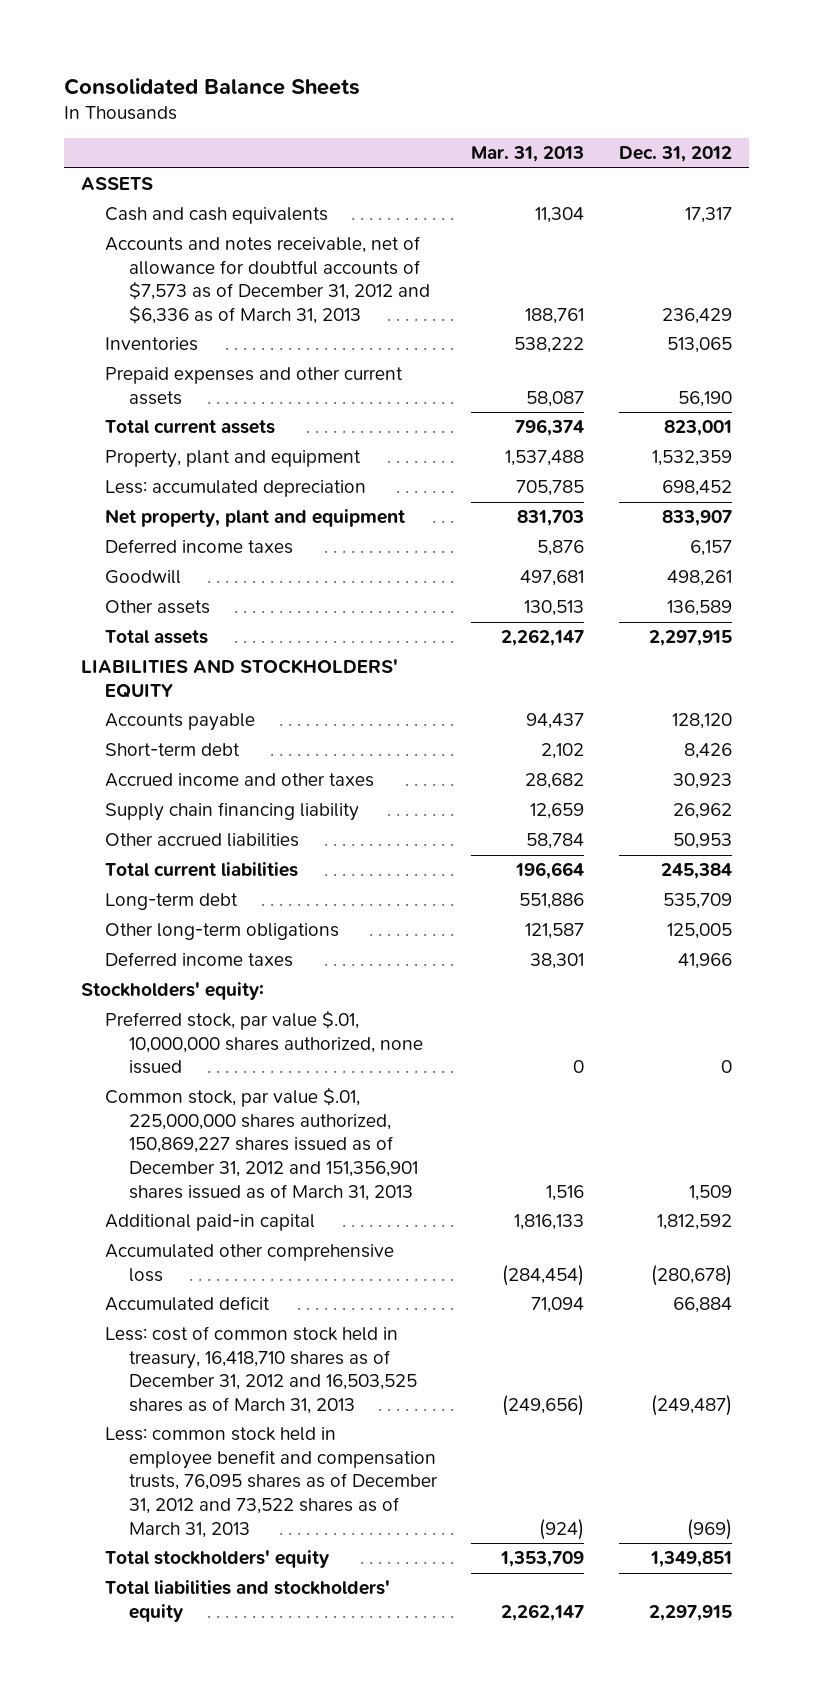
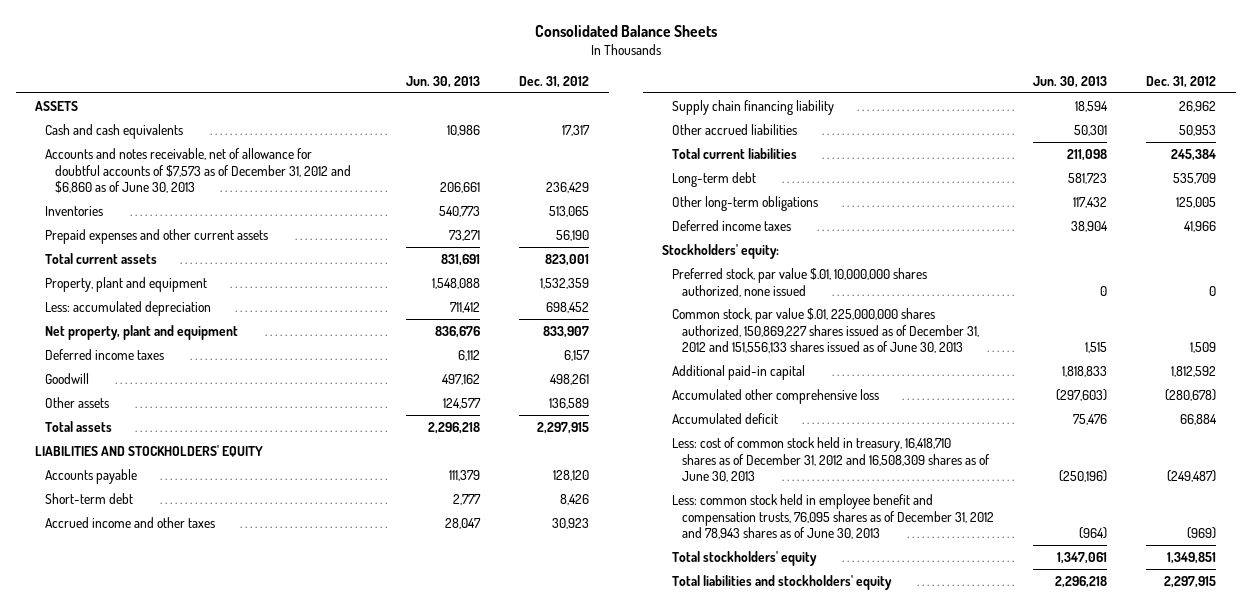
- | Mar. 31, 2013 | Dec. 31, 2012
+ | Jun. 30, 2013 | Dec. 31, 2012
- Accounts and notes receivable, net of allowance for doubtful accounts of $7,573 as of December 31, 2012 and $6,336 as of March 31, 2013 | 188,761 | 236,429
+ Accounts and notes receivable, net of allowance for doubtful accounts of $7,573 as of December 31, 2012 and $6,860 as of June 30, 2013 | 206,661 | 236,429
- Common stock, par value $.01, 225,000,000 shares authorized, 150,869,227 shares issued as of December 31, 2012 and 151,356,901 shares issued as of March 31, 2013 | 1,516 | 1,509
+ Common stock, par value $.01, 225,000,000 shares authorized, 150,869,227 shares issued as of December 31, 2012 and 151,556,133 shares issued as of June 30, 2013 | 1,515 | 1,509
- Less: cost of common stock held in treasury, 16,418,710 shares as of December 31, 2012 and 16,503,525 shares as of March 31, 2013 | (249,656) | (249,487)
- Less: common stock held in employee benefit and compensation trusts, 76,095 shares as of December 31, 2012 and 73,522 shares as of March 31, 2013 | (924) | (969)
+ Less: cost of common stock held in treasury, 16,418,710 shares as of December 31, 2012 and 16,508,309 shares as of June 30, 2013 | (250,196) | (249,487)
+ Less: common stock held in employee benefit and compensation trusts, 76,095 shares as of December 31, 2012 and 78,943 shares as of June 30, 2013 | (964) | (969)

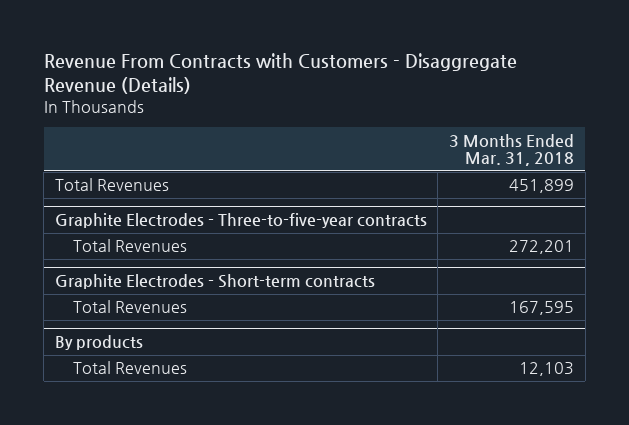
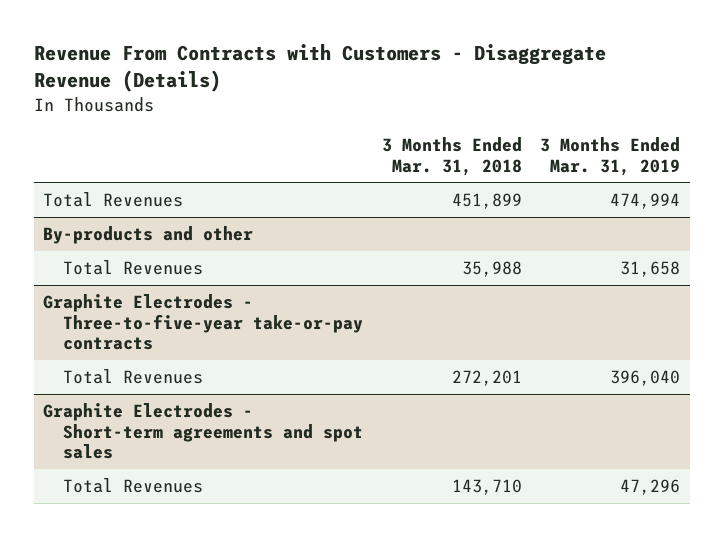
- | 3 Months Ended Mar. 31, 2018
+ | 3 Months Ended Mar. 31, 2018 | 3 Months Ended Mar. 31, 2019
- Graphite Electrodes - Three-to-five-year contracts
+ By-products and other
+ Total Revenues | 35,988 | 31,658
+ Graphite Electrodes - Three-to-five-year take-or-pay contracts
- Graphite Electrodes - Short-term contracts
- Total Revenues | 167,595
- By products
- Total Revenues | 12,103
+ Graphite Electrodes - Short-term agreements and spot sales
+ Total Revenues | 143,710 | 47,296

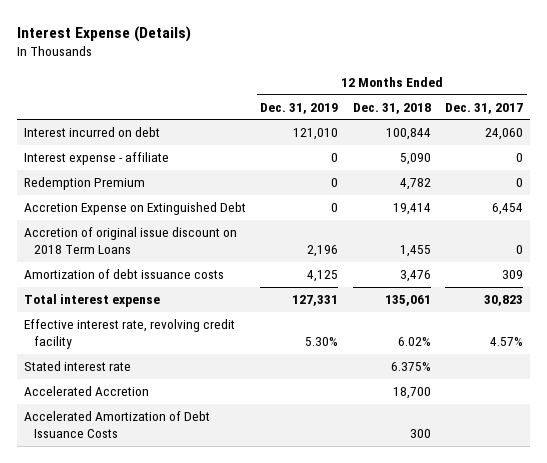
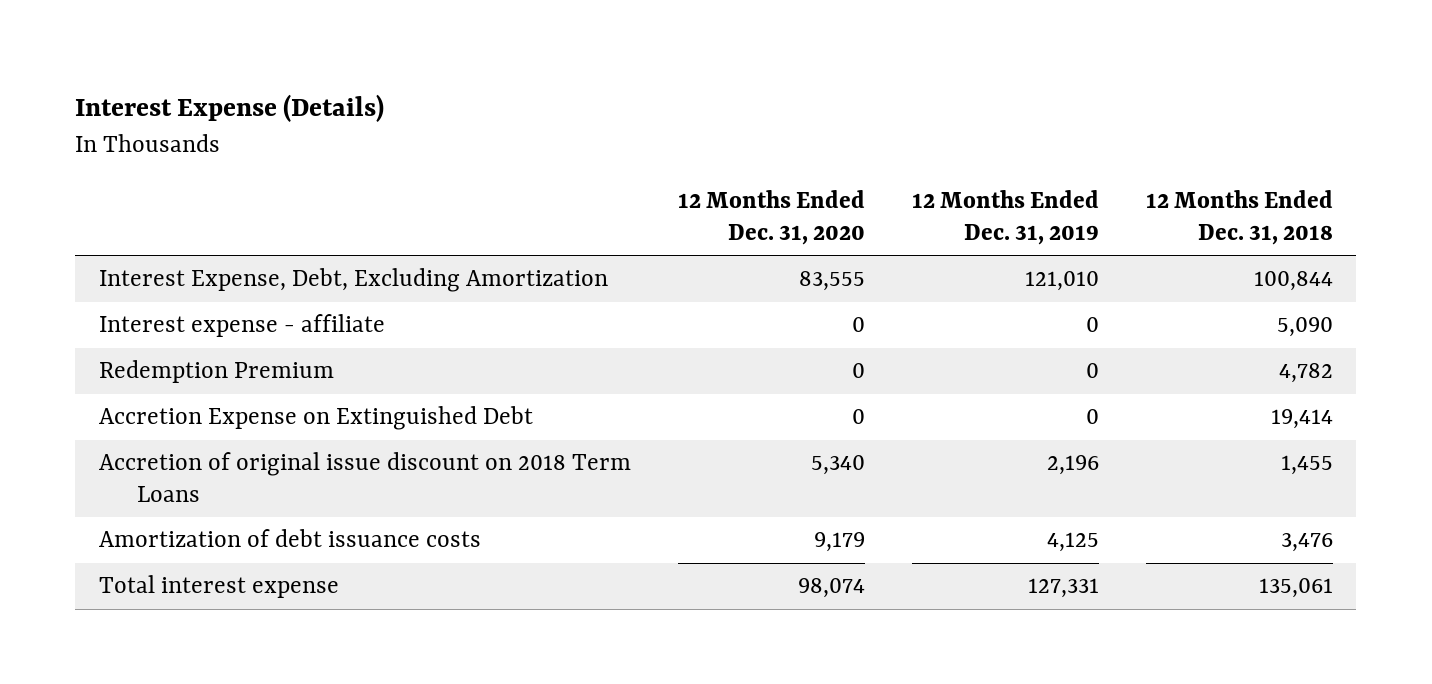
- | 12 Months Ended Dec. 31, 2019 | 12 Months Ended Dec. 31, 2018 | 12 Months Ended Dec. 31, 2017
+ | 12 Months Ended Dec. 31, 2020 | 12 Months Ended Dec. 31, 2019 | 12 Months Ended Dec. 31, 2018
- Interest incurred on debt | 121,010 | 100,844 | 24,060
+ Interest Expense, Debt, Excluding Amortization | 83,555 | 121,010 | 100,844
- Effective interest rate, revolving credit facility | 5.30% | 6.02% | 4.57%
- Stated interest rate | | 6.375% |
- Accelerated Accretion | | 18,700 |
- Accelerated Amortization of Debt Issuance Costs | | 300 |

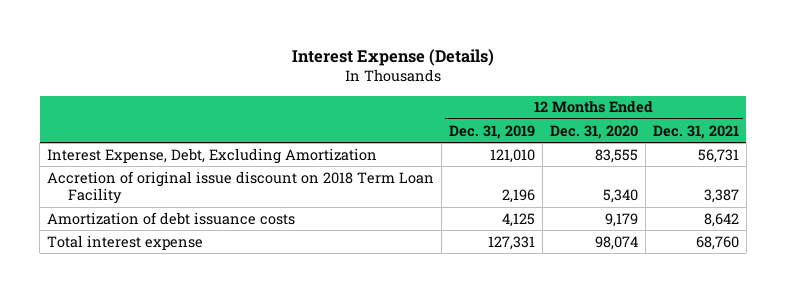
- | 12 Months Ended Dec. 31, 2020 | 12 Months Ended Dec. 31, 2019 | 12 Months Ended Dec. 31, 2018
+ | 12 Months Ended Dec. 31, 2019 | 12 Months Ended Dec. 31, 2020 | 12 Months Ended Dec. 31, 2021
- Interest expense - affiliate | 0 | 0 | 5,090
- Redemption Premium | 0 | 0 | 4,782
- Accretion Expense on Extinguished Debt | 0 | 0 | 19,414
- Accretion of original issue discount on 2018 Term Loans | 5,340 | 2,196 | 1,455
+ Accretion of original issue discount on 2018 Term Loan Facility | 2,196 | 5,340 | 3,387

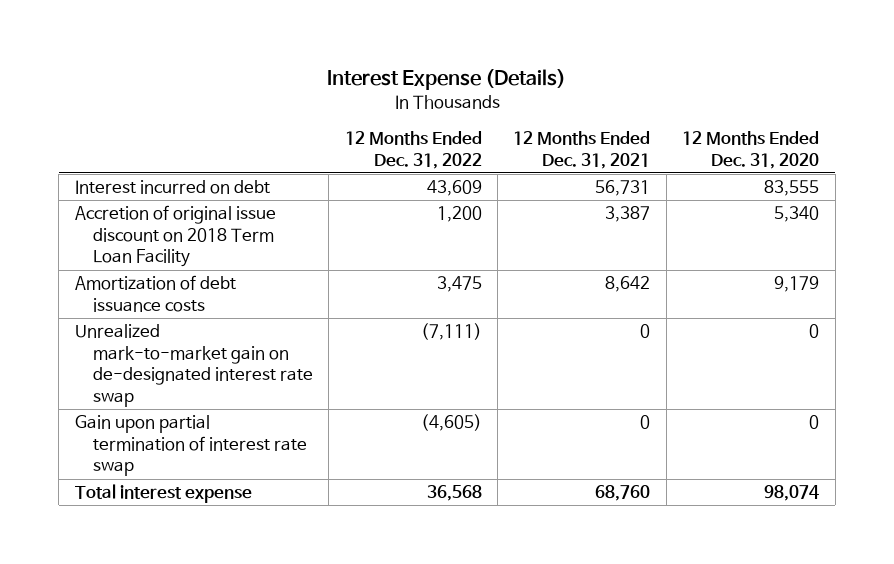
- | 12 Months Ended Dec. 31, 2019 | 12 Months Ended Dec. 31, 2020 | 12 Months Ended Dec. 31, 2021
+ | 12 Months Ended Dec. 31, 2022 | 12 Months Ended Dec. 31, 2021 | 12 Months Ended Dec. 31, 2020
- Interest Expense, Debt, Excluding Amortization | 121,010 | 83,555 | 56,731
+ Interest incurred on debt | 43,609 | 56,731 | 83,555
+ Unrealized mark-to-market gain on de-designated interest rate swap | (7,111) | 0 | 0
+ Gain upon partial termination of interest rate swap | (4,605) | 0 | 0

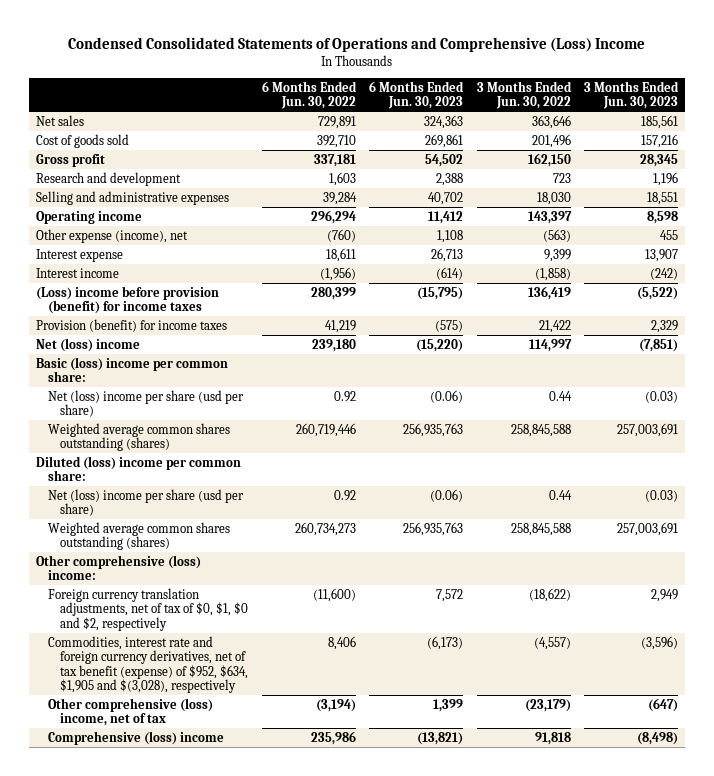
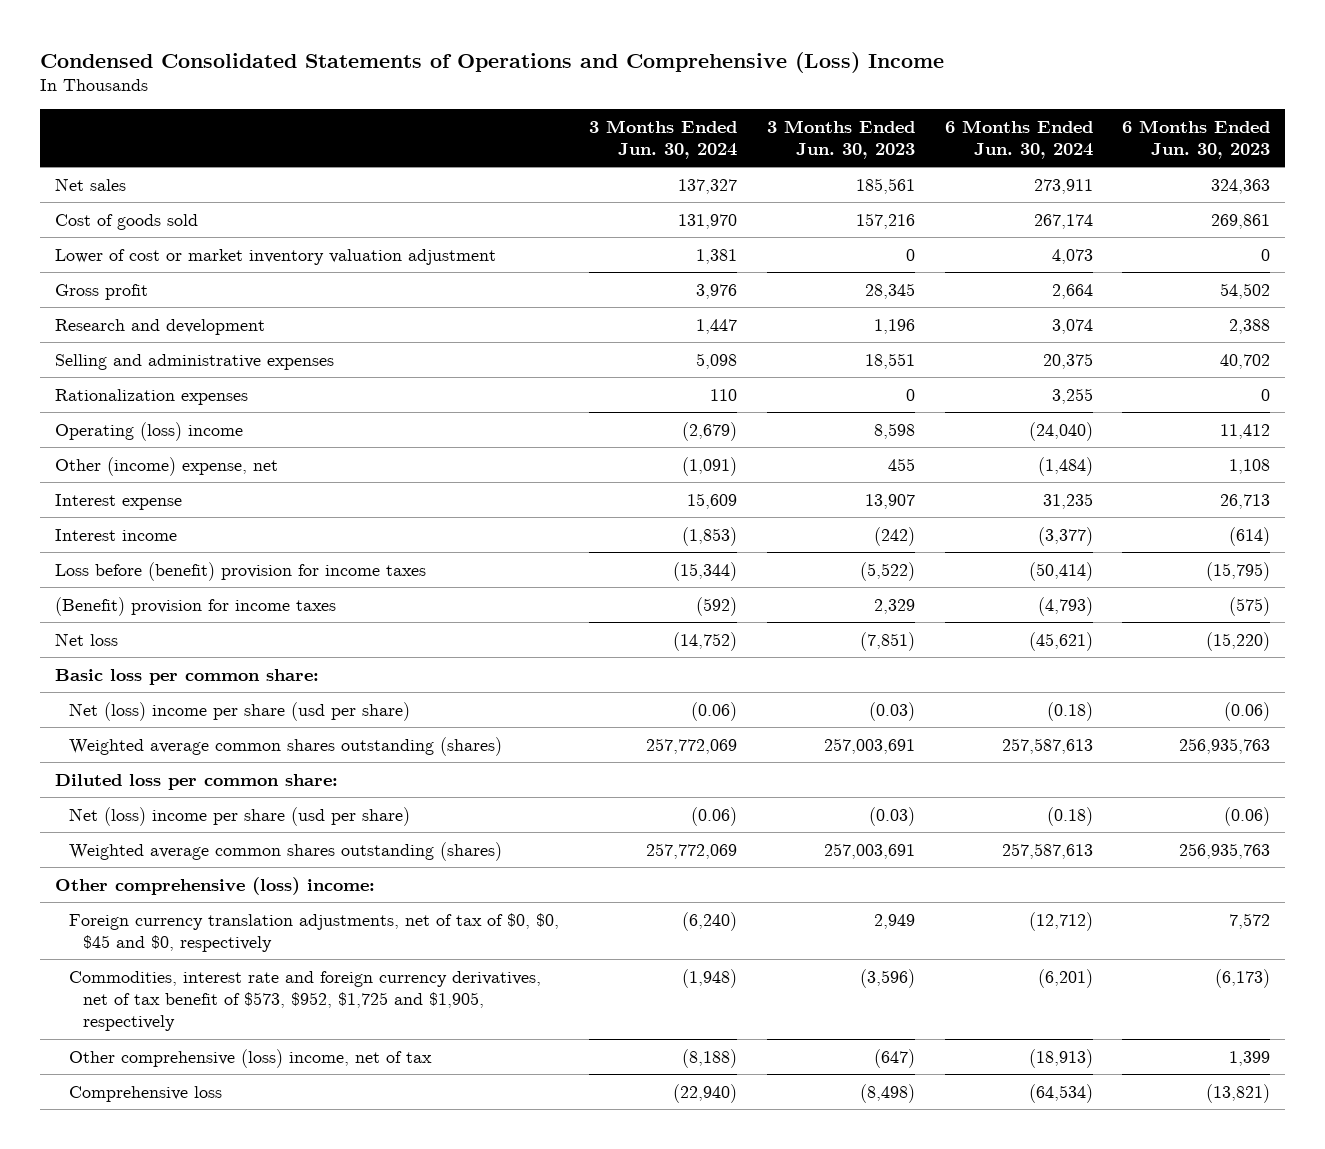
- | 6 Months Ended Jun. 30, 2022 | 6 Months Ended Jun. 30, 2023 | 3 Months Ended Jun. 30, 2022 | 3 Months Ended Jun. 30, 2023
+ | 3 Months Ended Jun. 30, 2024 | 3 Months Ended Jun. 30, 2023 | 6 Months Ended Jun. 30, 2024 | 6 Months Ended Jun. 30, 2023
+ Lower of cost or market inventory valuation adjustment | 1,381 | 0 | 4,073 | 0
- Operating income | 296,294 | 11,412 | 143,397 | 8,598
- Other expense (income), net | (760) | 1,108 | (563) | 455
+ Rationalization expenses | 110 | 0 | 3,255 | 0
+ Operating (loss) income | (2,679) | 8,598 | (24,040) | 11,412
+ Other (income) expense, net | (1,091) | 455 | (1,484) | 1,108
- (Loss) income before provision (benefit) for income taxes | 280,399 | (15,795) | 136,419 | (5,522)
- Provision (benefit) for income taxes | 41,219 | (575) | 21,422 | 2,329
- Net (loss) income | 239,180 | (15,220) | 114,997 | (7,851)
- Basic (loss) income per common share:
+ Loss before (benefit) provision for income taxes | (15,344) | (5,522) | (50,414) | (15,795)
+ (Benefit) provision for income taxes | (592) | 2,329 | (4,793) | (575)
+ Net loss | (14,752) | (7,851) | (45,621) | (15,220)
+ Basic loss per common share:
- Diluted (loss) income per common share:
+ Diluted loss per common share:
- Foreign currency translation adjustments, net of tax of $0, $1, $0 and $2, respectively | (11,600) | 7,572 | (18,622) | 2,949
- Commodities, interest rate and foreign currency derivatives, net of tax benefit (expense) of $952, $634, $1,905 and $(3,028), respectively | 8,406 | (6,173) | (4,557) | (3,596)
+ Foreign currency translation adjustments, net of tax of $0, $0, $45 and $0, respectively | (6,240) | 2,949 | (12,712) | 7,572
+ Commodities, interest rate and foreign currency derivatives, net of tax benefit of $573, $952, $1,725 and $1,905, respectively | (1,948) | (3,596) | (6,201) | (6,173)
- Comprehensive (loss) income | 235,986 | (13,821) | 91,818 | (8,498)
+ Comprehensive loss | (22,940) | (8,498) | (64,534) | (13,821)

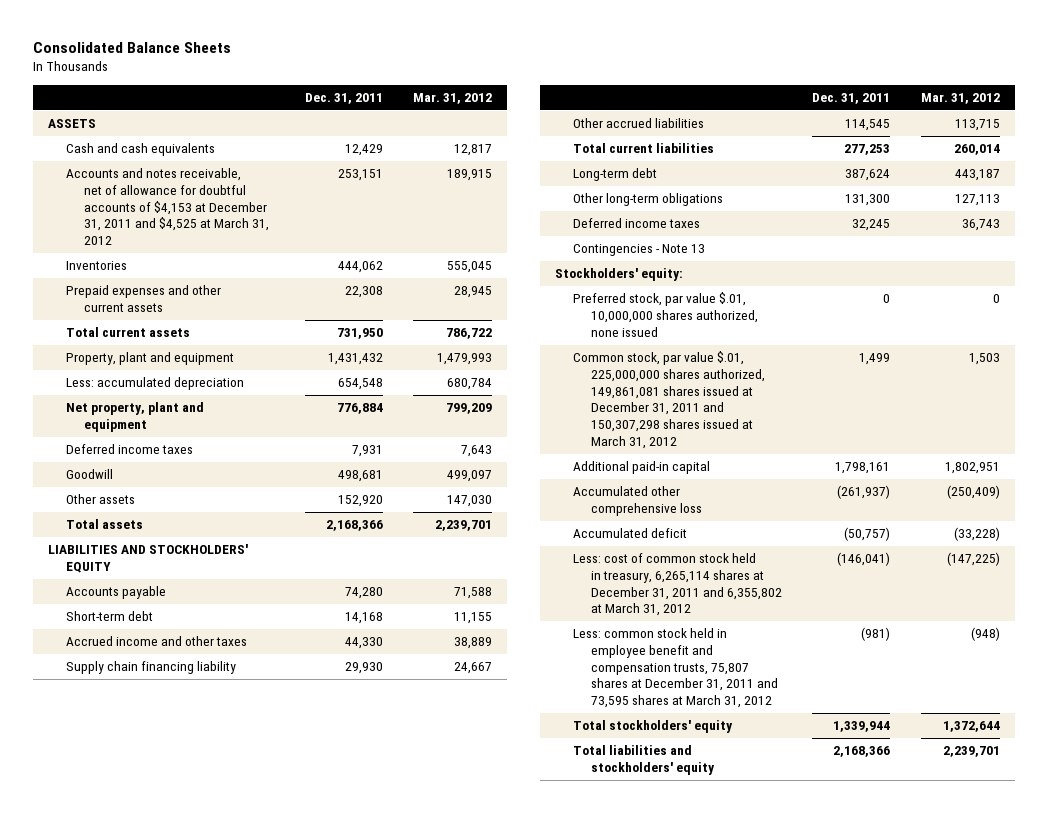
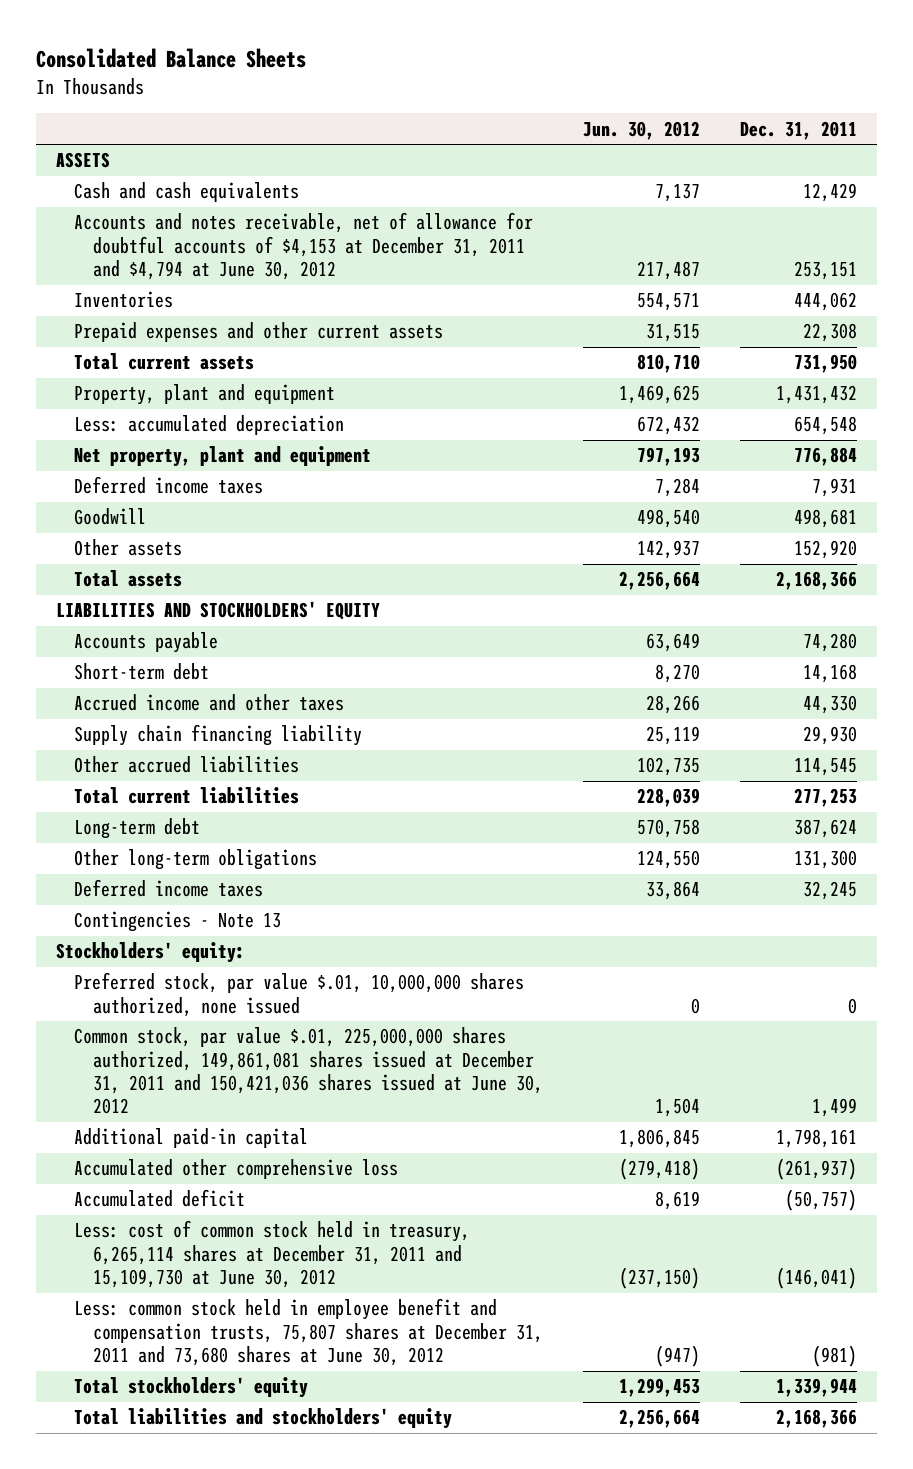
- | Dec. 31, 2011 | Mar. 31, 2012
+ | Jun. 30, 2012 | Dec. 31, 2011
- Accounts and notes receivable, net of allowance for doubtful accounts of $4,153 at December 31, 2011 and $4,525 at March 31, 2012 | 253,151 | 189,915
+ Accounts and notes receivable, net of allowance for doubtful accounts of $4,153 at December 31, 2011 and $4,794 at June 30, 2012 | 217,487 | 253,151
- Common stock, par value $.01, 225,000,000 shares authorized, 149,861,081 shares issued at December 31, 2011 and 150,307,298 shares issued at March 31, 2012 | 1,499 | 1,503
+ Common stock, par value $.01, 225,000,000 shares authorized, 149,861,081 shares issued at December 31, 2011 and 150,421,036 shares issued at June 30, 2012 | 1,504 | 1,499
- Less: cost of common stock held in treasury, 6,265,114 shares at December 31, 2011 and 6,355,802 at March 31, 2012 | (146,041) | (147,225)
- Less: common stock held in employee benefit and compensation trusts, 75,807 shares at December 31, 2011 and 73,595 shares at March 31, 2012 | (981) | (948)
+ Less: cost of common stock held in treasury, 6,265,114 shares at December 31, 2011 and 15,109,730 at June 30, 2012 | (237,150) | (146,041)
+ Less: common stock held in employee benefit and compensation trusts, 75,807 shares at December 31, 2011 and 73,680 shares at June 30, 2012 | (947) | (981)

